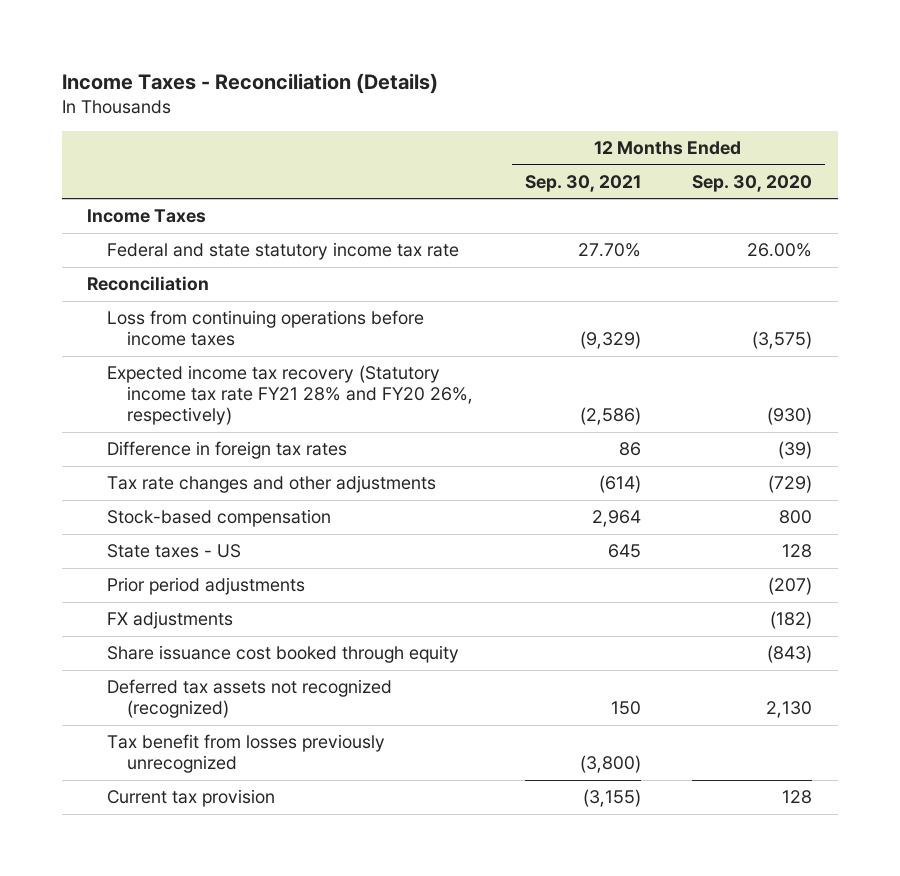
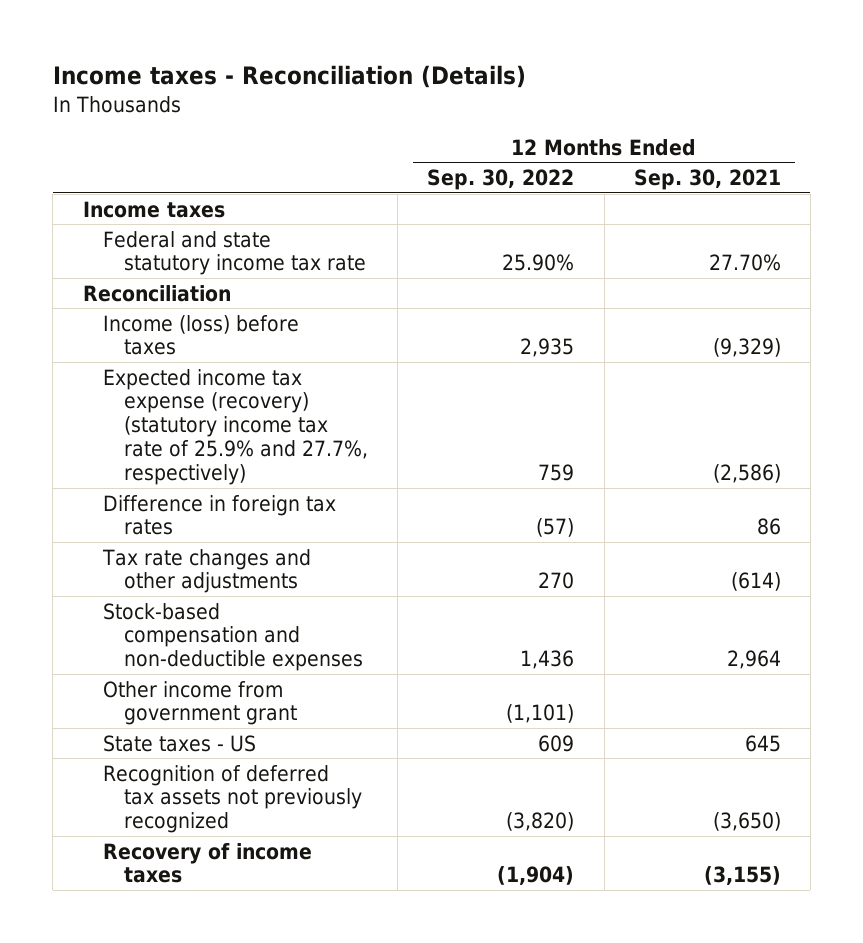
- Income Taxes - Reconciliation (Details)
+ Income taxes - Reconciliation (Details)
- | 12 Months Ended Sep. 30, 2021 | 12 Months Ended Sep. 30, 2020
+ | 12 Months Ended Sep. 30, 2022 | 12 Months Ended Sep. 30, 2021
- Income Taxes
+ Income taxes
- Loss from continuing operations before income taxes | (9,329) | (3,575)
- Expected income tax recovery (Statutory income tax rate FY21 28% and FY20 26%, respectively) | (2,586) | (930)
+ Income (loss) before taxes | 2,935 | (9,329)
+ Expected income tax expense (recovery) (statutory income tax rate of 25.9% and 27.7%, respectively) | 759 | (2,586)
- Stock-based compensation | 2,964 | 800
+ Stock-based compensation and non-deductible expenses | 1,436 | 2,964
+ Other income from government grant | (1,101) |
- Prior period adjustments | | (207)
- FX adjustments | | (182)
- Share issuance cost booked through equity | | (843)
- Deferred tax assets not recognized (recognized) | 150 | 2,130
- Tax benefit from losses previously unrecognized | (3,800) |
- Current tax provision | (3,155) | 128
+ Recognition of deferred tax assets not previously recognized | (3,820) | (3,650)
+ Recovery of income taxes | (1,904) | (3,155)

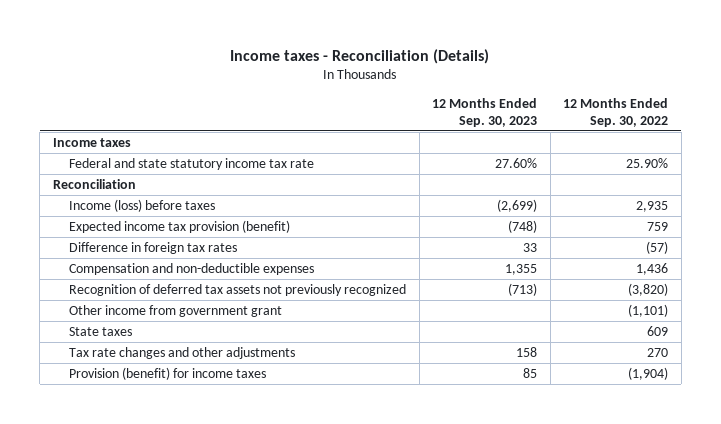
- | 12 Months Ended Sep. 30, 2022 | 12 Months Ended Sep. 30, 2021
+ | 12 Months Ended Sep. 30, 2023 | 12 Months Ended Sep. 30, 2022
- Expected income tax expense (recovery) (statutory income tax rate of 25.9% and 27.7%, respectively) | 759 | (2,586)
+ Expected income tax provision (benefit) | (748) | 759
- Stock-based compensation and non-deductible expenses | 1,436 | 2,964
- State taxes - US | 609 | 645
+ Compensation and non-deductible expenses | 1,355 | 1,436
- Recovery of income taxes | (1,904) | (3,155)
moved down: Other income from government grant | | (1,101)
+ State taxes | | 609
moved down: Tax rate changes and other adjustments | 158 | 270
+ Provision (benefit) for income taxes | 85 | (1,904)

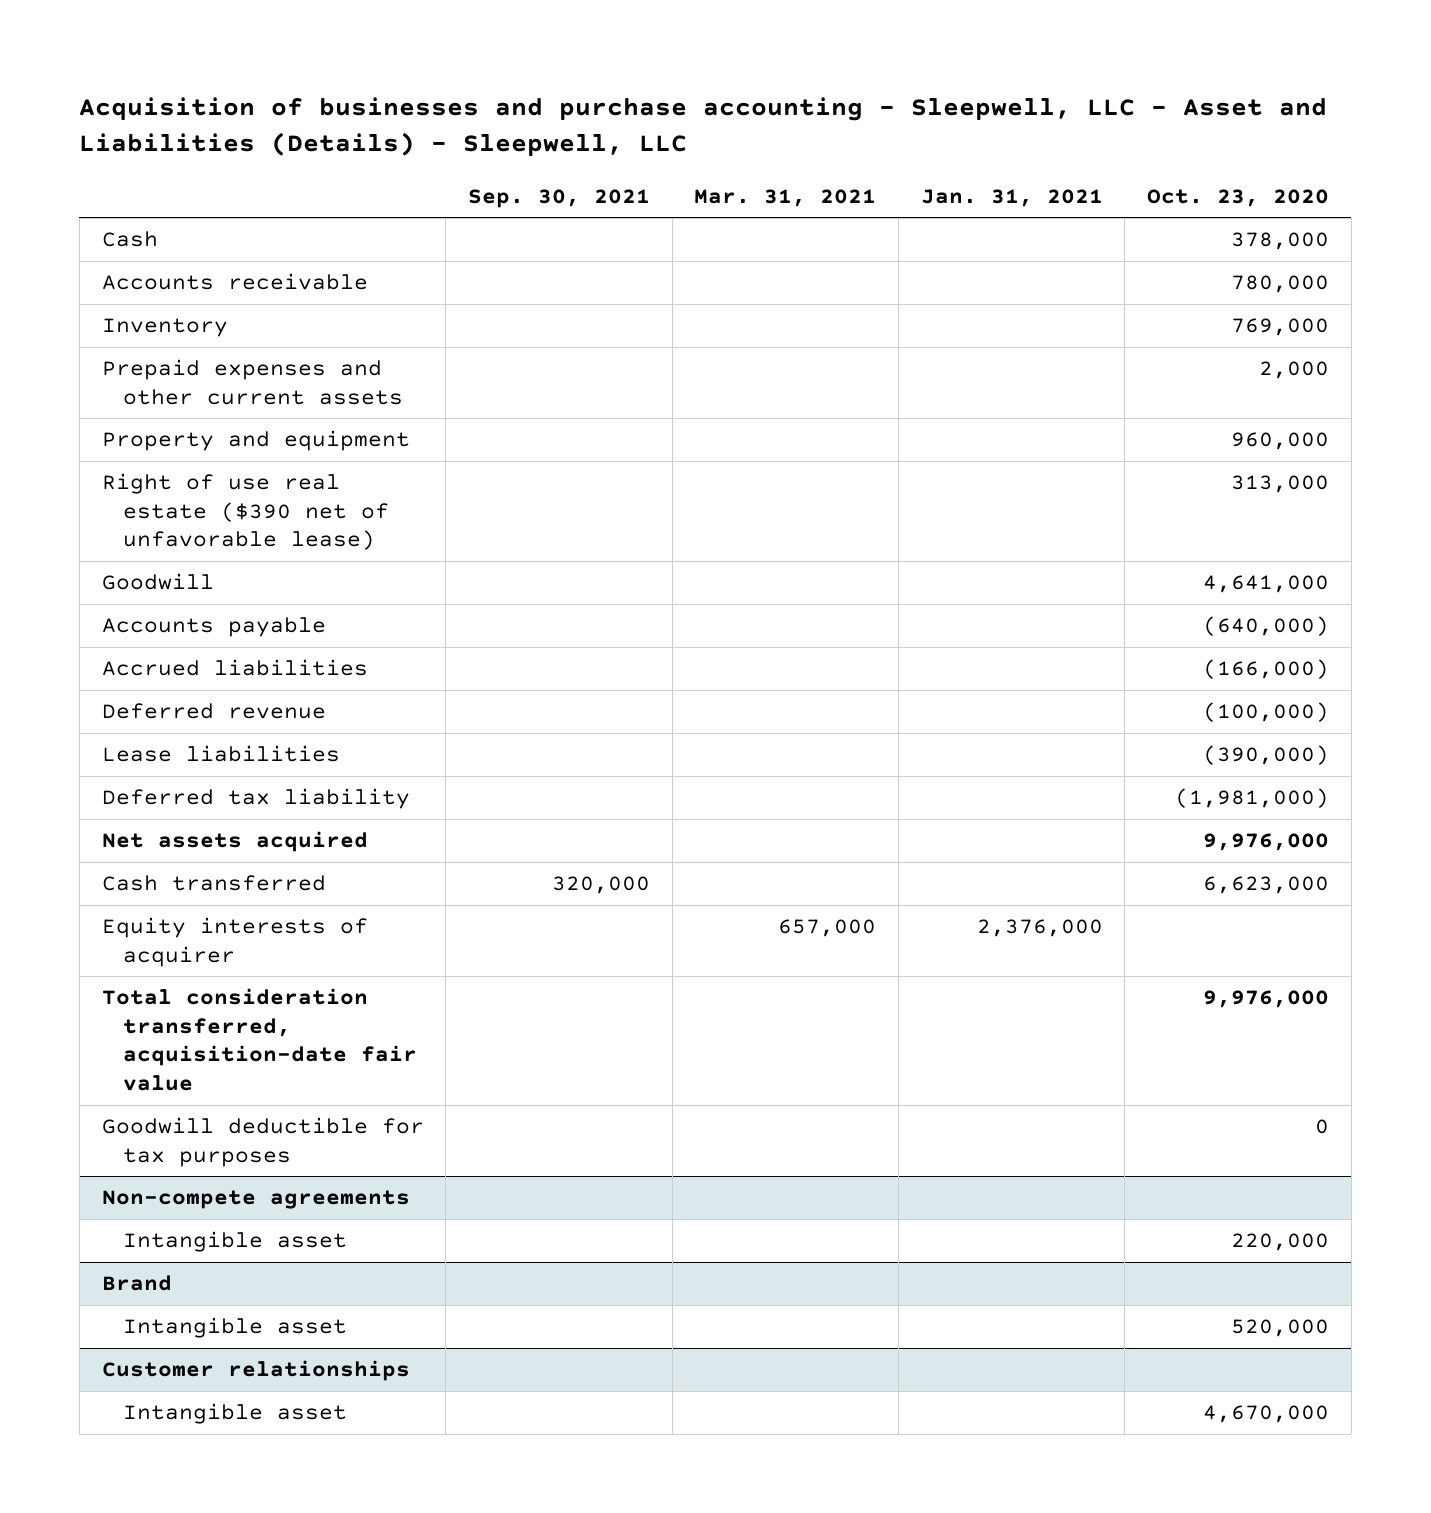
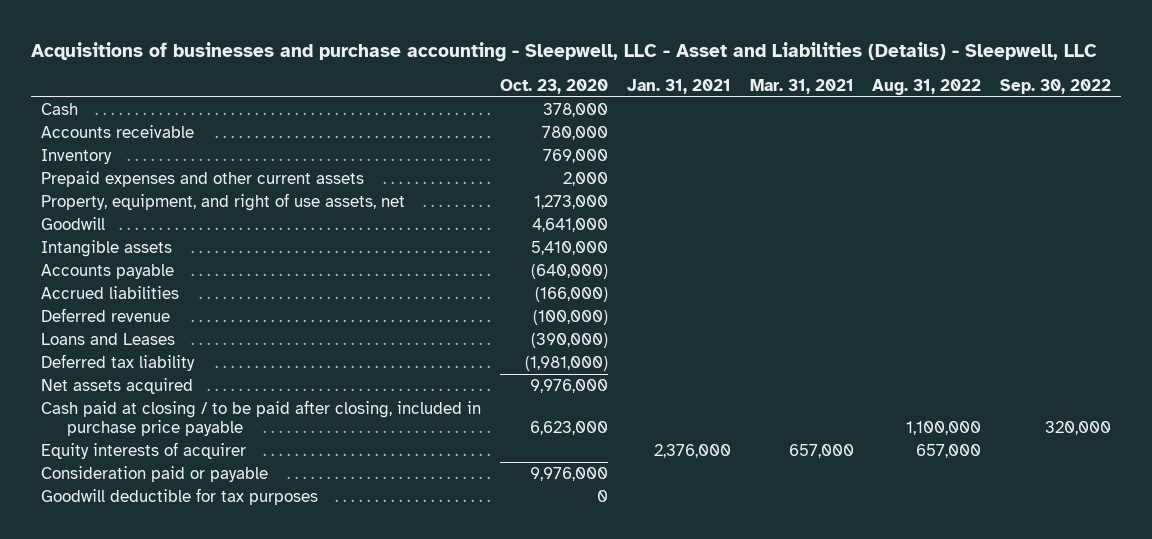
- Acquisition of businesses and purchase accounting - Sleepwell, LLC - Asset and Liabilities (Details) - Sleepwell, LLC
+ Acquisitions of businesses and purchase accounting - Sleepwell, LLC - Asset and Liabilities (Details) - Sleepwell, LLC
- | Sep. 30, 2021 | Mar. 31, 2021 | Jan. 31, 2021 | Oct. 23, 2020
+ | Oct. 23, 2020 | Jan. 31, 2021 | Mar. 31, 2021 | Aug. 31, 2022 | Sep. 30, 2022
- Property and equipment | | | | 960,000
- Right of use real estate ($390 net of unfavorable lease) | | | | 313,000
+ Property, equipment, and right of use assets, net | 1,273,000 | | | |
+ Intangible assets | 5,410,000 | | | |
- Lease liabilities | | | | (390,000)
+ Loans and Leases | (390,000) | | | |
- Cash transferred | 320,000 | | | 6,623,000
+ Cash paid at closing / to be paid after closing, included in purchase price payable | 6,623,000 | | | 1,100,000 | 320,000
- Total consideration transferred, acquisition-date fair value | | | | 9,976,000
+ Consideration paid or payable | 9,976,000 | | | |
- Non-compete agreements
- Intangible asset | | | | 220,000
- Brand
- Intangible asset | | | | 520,000
- Customer relationships
- Intangible asset | | | | 4,670,000

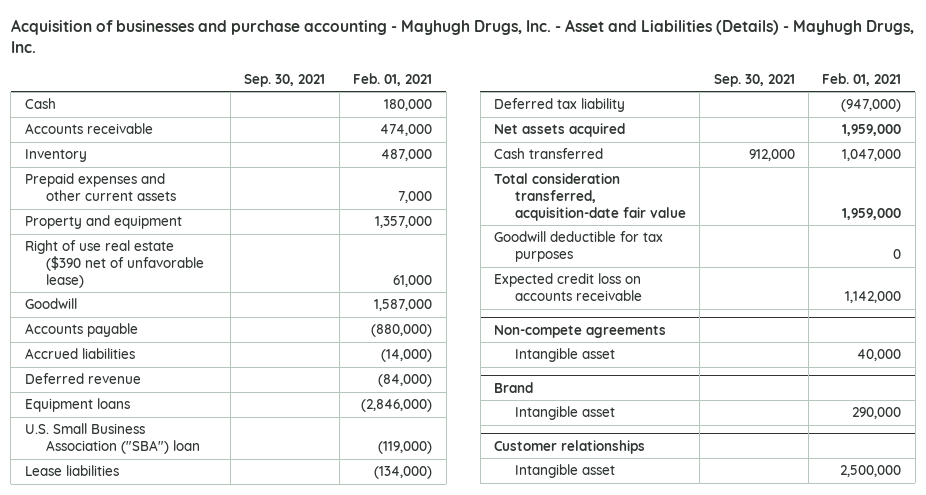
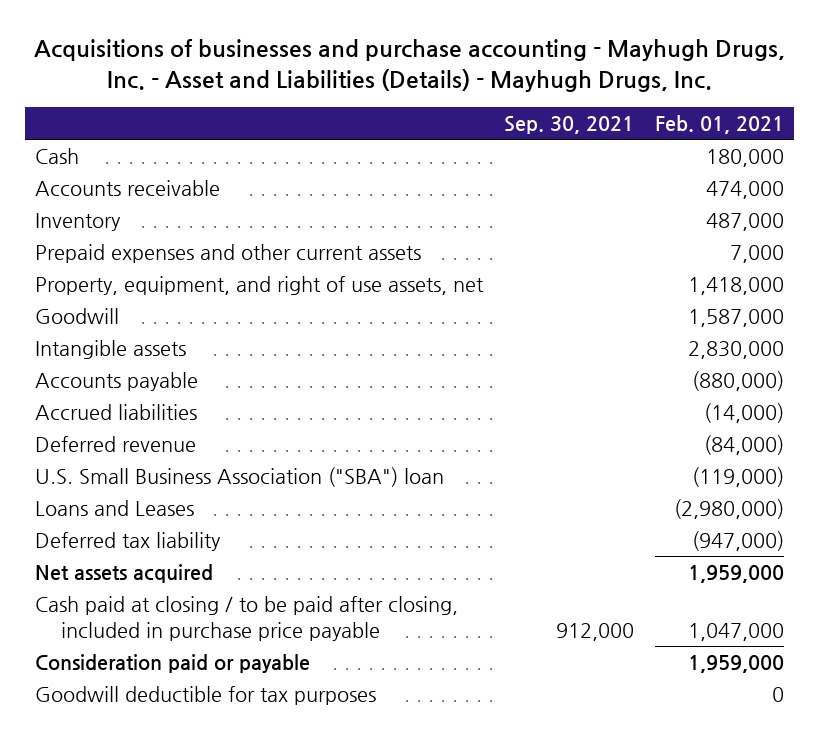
- Acquisition of businesses and purchase accounting - Mayhugh Drugs, Inc. - Asset and Liabilities (Details) - Mayhugh Drugs, Inc.
+ Acquisitions of businesses and purchase accounting - Mayhugh Drugs, Inc. - Asset and Liabilities (Details) - Mayhugh Drugs, Inc.
- Property and equipment | | 1,357,000
- Right of use real estate ($390 net of unfavorable lease) | | 61,000
+ Property, equipment, and right of use assets, net | | 1,418,000
+ Intangible assets | | 2,830,000
- Equipment loans | | (2,846,000)
- Lease liabilities | | (134,000)
+ Loans and Leases | | (2,980,000)
- Cash transferred | 912,000 | 1,047,000
- Total consideration transferred, acquisition-date fair value | | 1,959,000
+ Cash paid at closing / to be paid after closing, included in purchase price payable | 912,000 | 1,047,000
+ Consideration paid or payable | | 1,959,000
- Expected credit loss on accounts receivable | | 1,142,000
- Non-compete agreements
- Intangible asset | | 40,000
- Brand
- Intangible asset | | 290,000
- Customer relationships
- Intangible asset | | 2,500,000

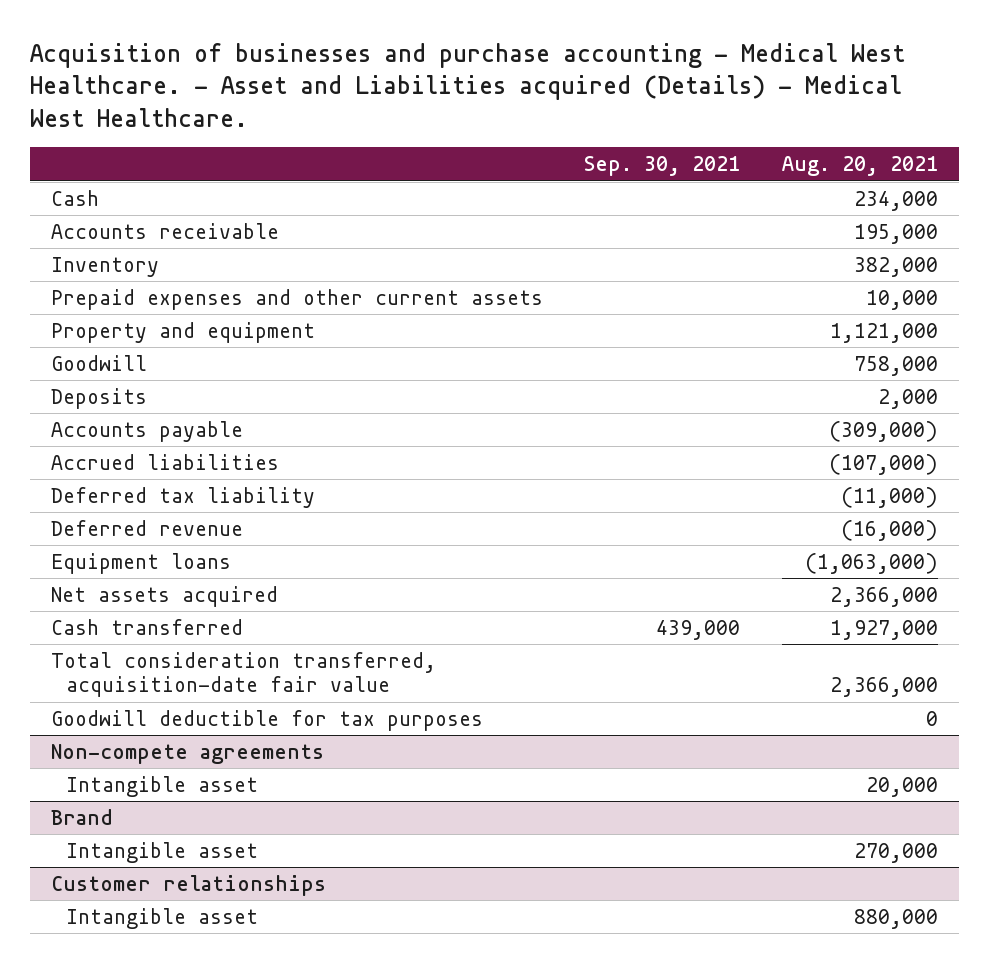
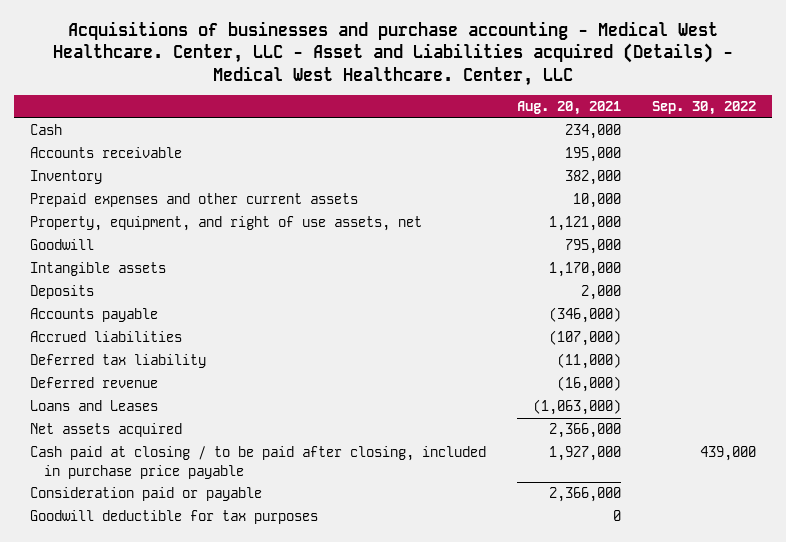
- Acquisition of businesses and purchase accounting - Medical West Healthcare. - Asset and Liabilities acquired (Details) - Medical West Healthcare.
+ Acquisitions of businesses and purchase accounting - Medical West Healthcare. Center, LLC - Asset and Liabilities acquired (Details) - Medical West Healthcare. Center, LLC
- | Sep. 30, 2021 | Aug. 20, 2021
+ | Aug. 20, 2021 | Sep. 30, 2022
- Property and equipment | | 1,121,000
- Goodwill | | 758,000
+ Property, equipment, and right of use assets, net | 1,121,000 |
+ Goodwill | 795,000 |
+ Intangible assets | 1,170,000 |
- Accounts payable | | (309,000)
+ Accounts payable | (346,000) |
- Equipment loans | | (1,063,000)
+ Loans and Leases | (1,063,000) |
- Cash transferred | 439,000 | 1,927,000
- Total consideration transferred, acquisition-date fair value | | 2,366,000
+ Cash paid at closing / to be paid after closing, included in purchase price payable | 1,927,000 | 439,000
+ Consideration paid or payable | 2,366,000 |
- Non-compete agreements
- Intangible asset | | 20,000
- Brand
- Intangible asset | | 270,000
- Customer relationships
- Intangible asset | | 880,000

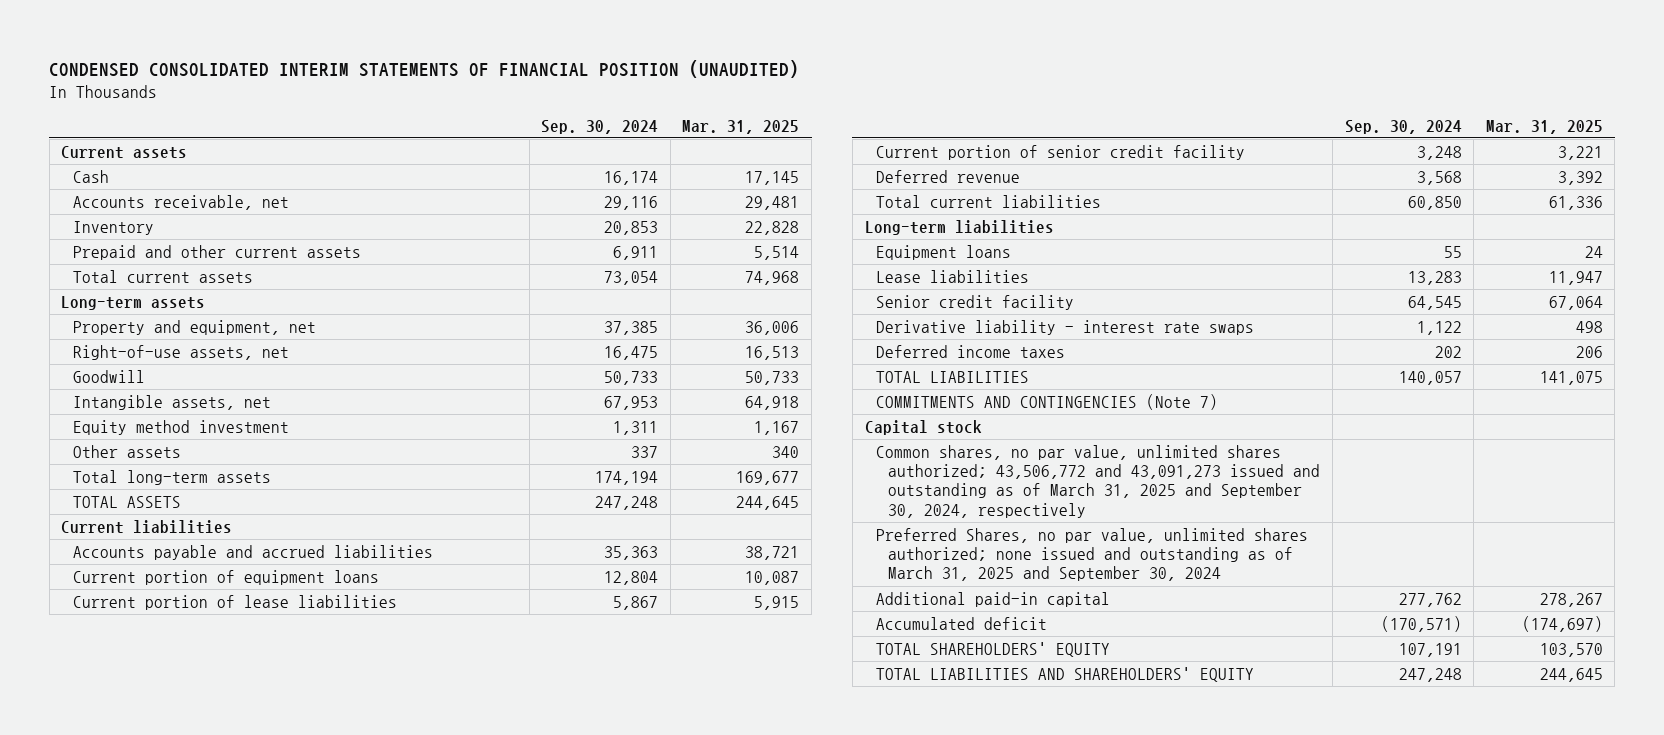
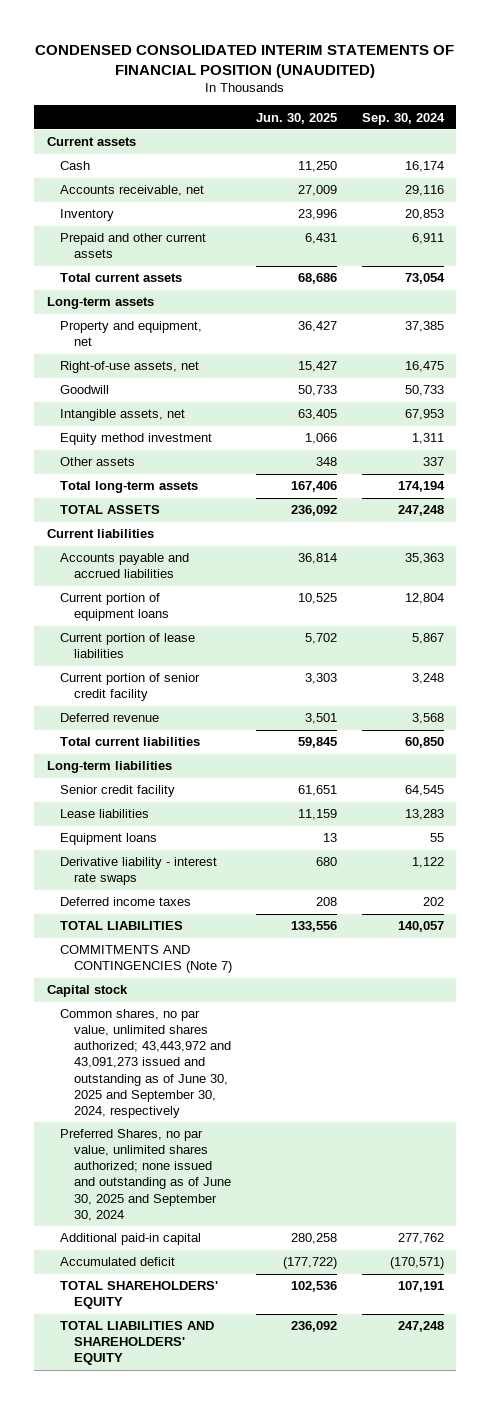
- | Sep. 30, 2024 | Mar. 31, 2025
+ | Jun. 30, 2025 | Sep. 30, 2024
moved down: Lease liabilities | 11,159 | 13,283
moved down: Equipment loans | 13 | 55
- Common shares, no par value, unlimited shares authorized; 43,506,772 and 43,091,273 issued and outstanding as of March 31, 2025 and September 30, 2024, respectively
- Preferred Shares, no par value, unlimited shares authorized; none issued and outstanding as of March 31, 2025 and September 30, 2024
+ Common shares, no par value, unlimited shares authorized; 43,443,972 and 43,091,273 issued and outstanding as of June 30, 2025 and September 30, 2024, respectively
+ Preferred Shares, no par value, unlimited shares authorized; none issued and outstanding as of June 30, 2025 and September 30, 2024

